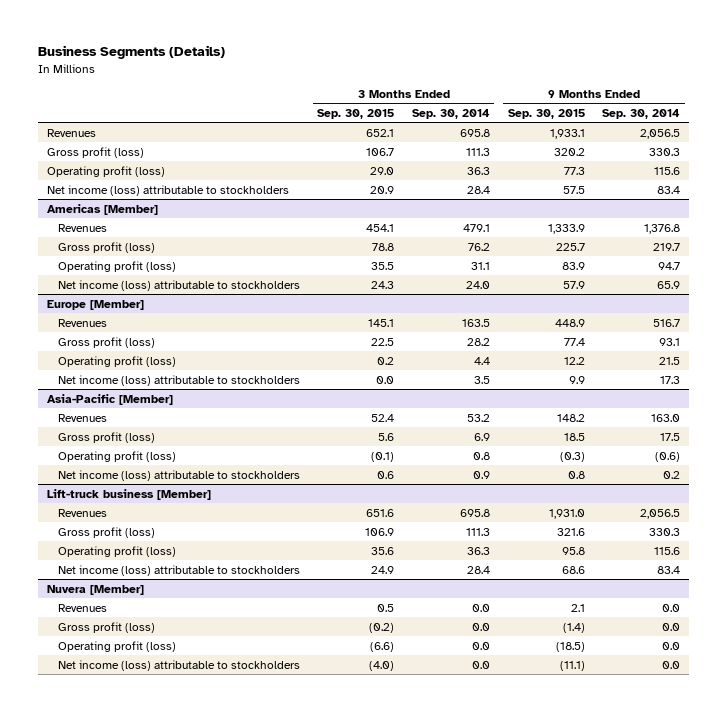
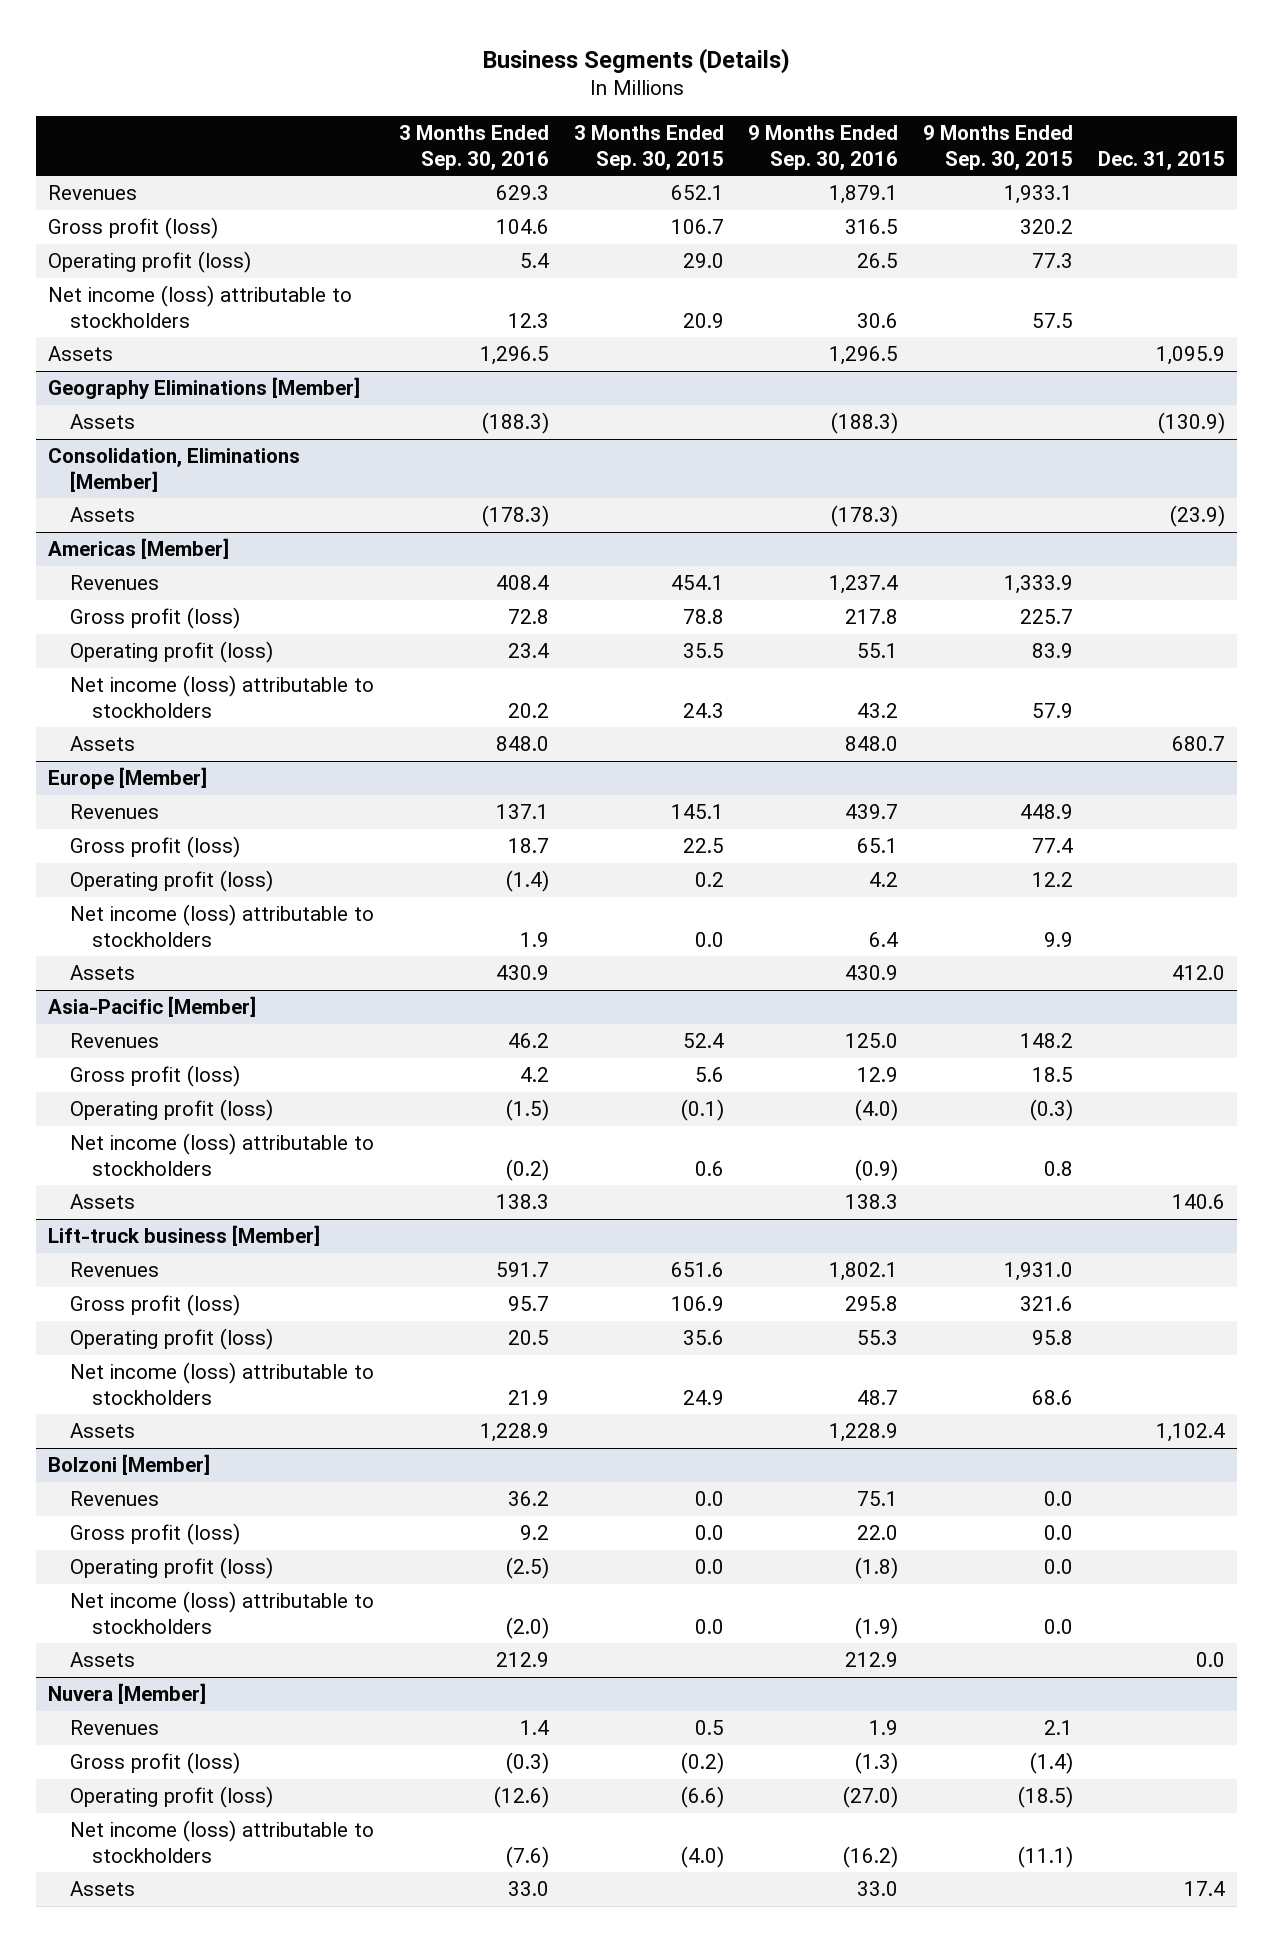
- | 3 Months Ended Sep. 30, 2015 | 3 Months Ended Sep. 30, 2014 | 9 Months Ended Sep. 30, 2015 | 9 Months Ended Sep. 30, 2014
+ | 3 Months Ended Sep. 30, 2016 | 3 Months Ended Sep. 30, 2015 | 9 Months Ended Sep. 30, 2016 | 9 Months Ended Sep. 30, 2015 | Dec. 31, 2015
+ Assets | 1,296.5 | | 1,296.5 | | 1,095.9
+ Geography Eliminations [Member]
+ Assets | (188.3) | | (188.3) | | (130.9)
+ Consolidation, Eliminations [Member]
+ Assets | (178.3) | | (178.3) | | (23.9)
@ Americas [Member]
+ Assets | 848.0 | | 848.0 | | 680.7
@ Europe [Member]
+ Assets | 430.9 | | 430.9 | | 412.0
@ Asia-Pacific [Member]
+ Assets | 138.3 | | 138.3 | | 140.6
@ Lift-truck business [Member]
+ Assets | 1,228.9 | | 1,228.9 | | 1,102.4
+ Bolzoni [Member]
+ Revenues | 36.2 | 0.0 | 75.1 | 0.0 |
+ Gross profit (loss) | 9.2 | 0.0 | 22.0 | 0.0 |
+ Operating profit (loss) | (2.5) | 0.0 | (1.8) | 0.0 |
+ Net income (loss) attributable to stockholders | (2.0) | 0.0 | (1.9) | 0.0 |
+ Assets | 212.9 | | 212.9 | | 0.0
@ Nuvera [Member]
+ Assets | 33.0 | | 33.0 | | 17.4

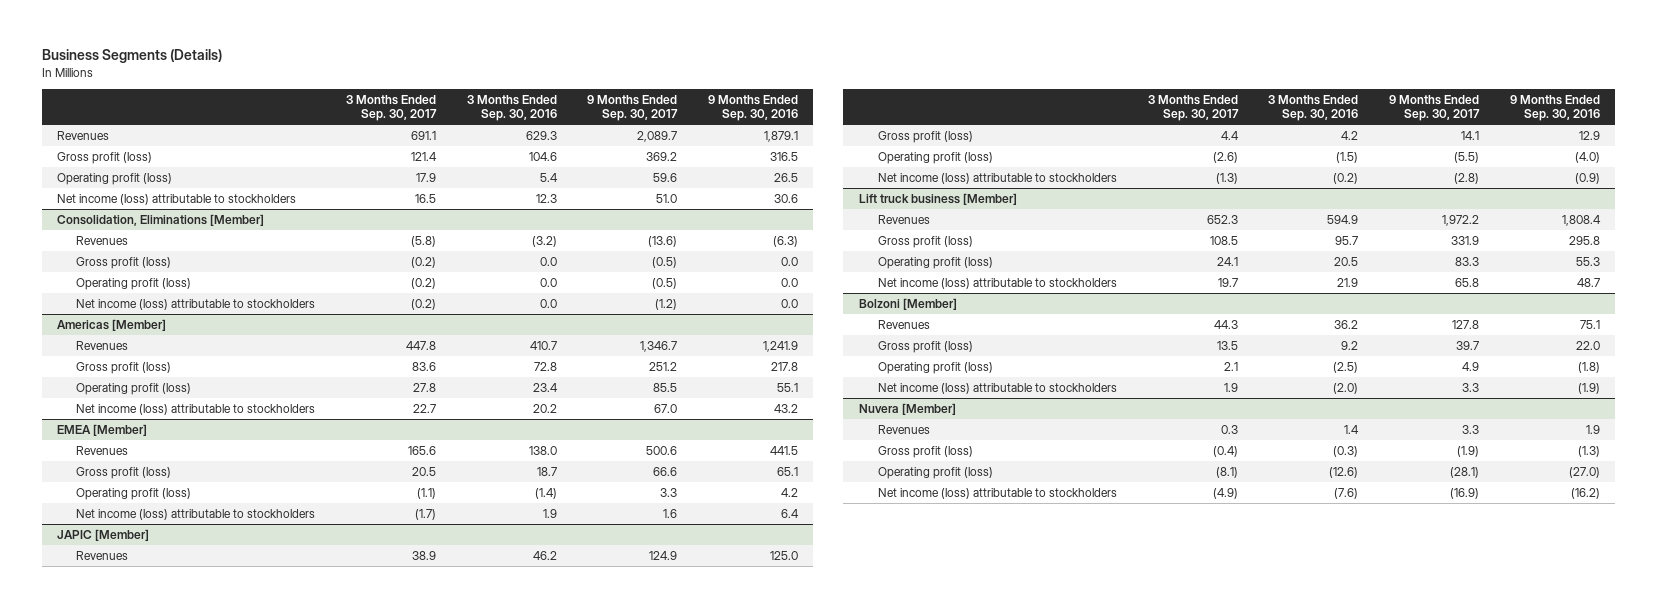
- | 3 Months Ended Sep. 30, 2016 | 3 Months Ended Sep. 30, 2015 | 9 Months Ended Sep. 30, 2016 | 9 Months Ended Sep. 30, 2015 | Dec. 31, 2015
+ | 3 Months Ended Sep. 30, 2017 | 3 Months Ended Sep. 30, 2016 | 9 Months Ended Sep. 30, 2017 | 9 Months Ended Sep. 30, 2016
- Assets | 1,296.5 | | 1,296.5 | | 1,095.9
- Geography Eliminations [Member]
- Assets | (188.3) | | (188.3) | | (130.9)
@ Consolidation, Eliminations [Member]
- Assets | (178.3) | | (178.3) | | (23.9)
+ Revenues | (5.8) | (3.2) | (13.6) | (6.3)
+ Gross profit (loss) | (0.2) | 0.0 | (0.5) | 0.0
+ Operating profit (loss) | (0.2) | 0.0 | (0.5) | 0.0
+ Net income (loss) attributable to stockholders | (0.2) | 0.0 | (1.2) | 0.0
@ Americas [Member]
- Revenues | 408.4 | 454.1 | 1,237.4 | 1,333.9 |
+ Revenues | 447.8 | 410.7 | 1,346.7 | 1,241.9
- Assets | 848.0 | | 848.0 | | 680.7
- Europe [Member]
- Revenues | 137.1 | 145.1 | 439.7 | 448.9 |
+ EMEA [Member]
+ Revenues | 165.6 | 138.0 | 500.6 | 441.5
- Assets | 430.9 | | 430.9 | | 412.0
- Asia-Pacific [Member]
+ JAPIC [Member]
- Assets | 138.3 | | 138.3 | | 140.6
- Lift-truck business [Member]
- Revenues | 591.7 | 651.6 | 1,802.1 | 1,931.0 |
+ Lift truck business [Member]
+ Revenues | 652.3 | 594.9 | 1,972.2 | 1,808.4
- Assets | 1,228.9 | | 1,228.9 | | 1,102.4
@ Bolzoni [Member]
- Assets | 212.9 | | 212.9 | | 0.0
@ Nuvera [Member]
- Assets | 33.0 | | 33.0 | | 17.4

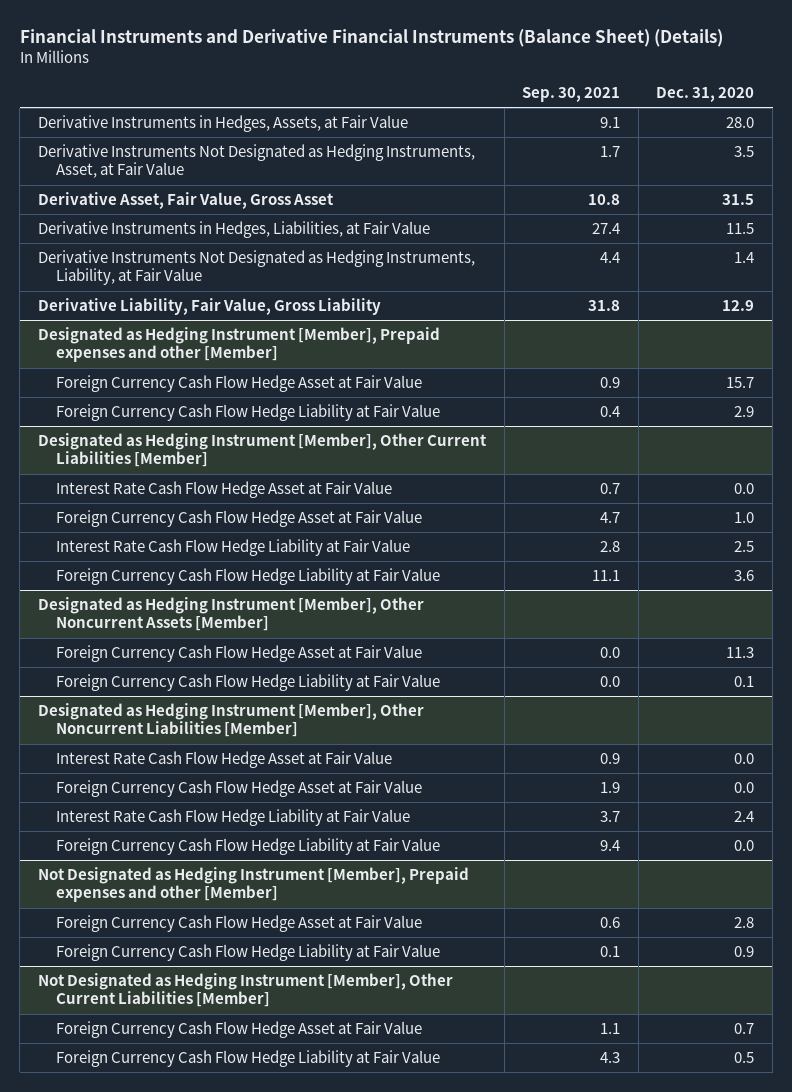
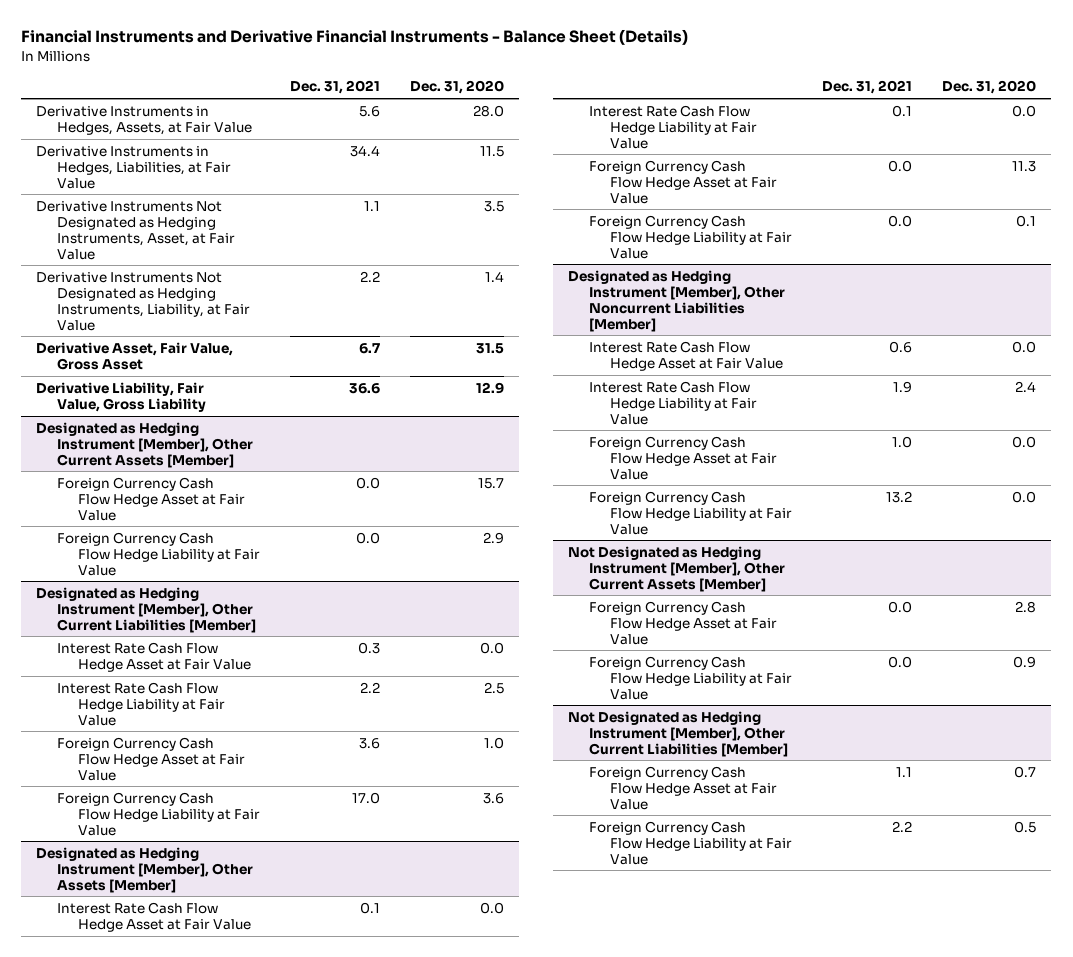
- Financial Instruments and Derivative Financial Instruments (Balance Sheet) (Details)
+ Financial Instruments and Derivative Financial Instruments - Balance Sheet (Details)
- | Sep. 30, 2021 | Dec. 31, 2020
+ | Dec. 31, 2021 | Dec. 31, 2020
moved down: Derivative Instruments Not Designated as Hedging Instruments, Asset, at Fair Value | 1.1 | 3.5
moved down: Derivative Asset, Fair Value, Gross Asset | 6.7 | 31.5
- Designated as Hedging Instrument [Member], Prepaid expenses and other [Member]
+ Designated as Hedging Instrument [Member], Other Current Assets [Member]
@ Designated as Hedging Instrument [Member], Other Current Liabilities [Member]
moved down: Foreign Currency Cash Flow Hedge Asset at Fair Value | 3.6 | 1.0
- Designated as Hedging Instrument [Member], Other Noncurrent Assets [Member]
+ Designated as Hedging Instrument [Member], Other Assets [Member]
+ Interest Rate Cash Flow Hedge Asset at Fair Value | 0.1 | 0.0
+ Interest Rate Cash Flow Hedge Liability at Fair Value | 0.1 | 0.0
@ Designated as Hedging Instrument [Member], Other Noncurrent Liabilities [Member]
moved down: Foreign Currency Cash Flow Hedge Asset at Fair Value | 1.0 | 0.0
- Not Designated as Hedging Instrument [Member], Prepaid expenses and other [Member]
+ Not Designated as Hedging Instrument [Member], Other Current Assets [Member]

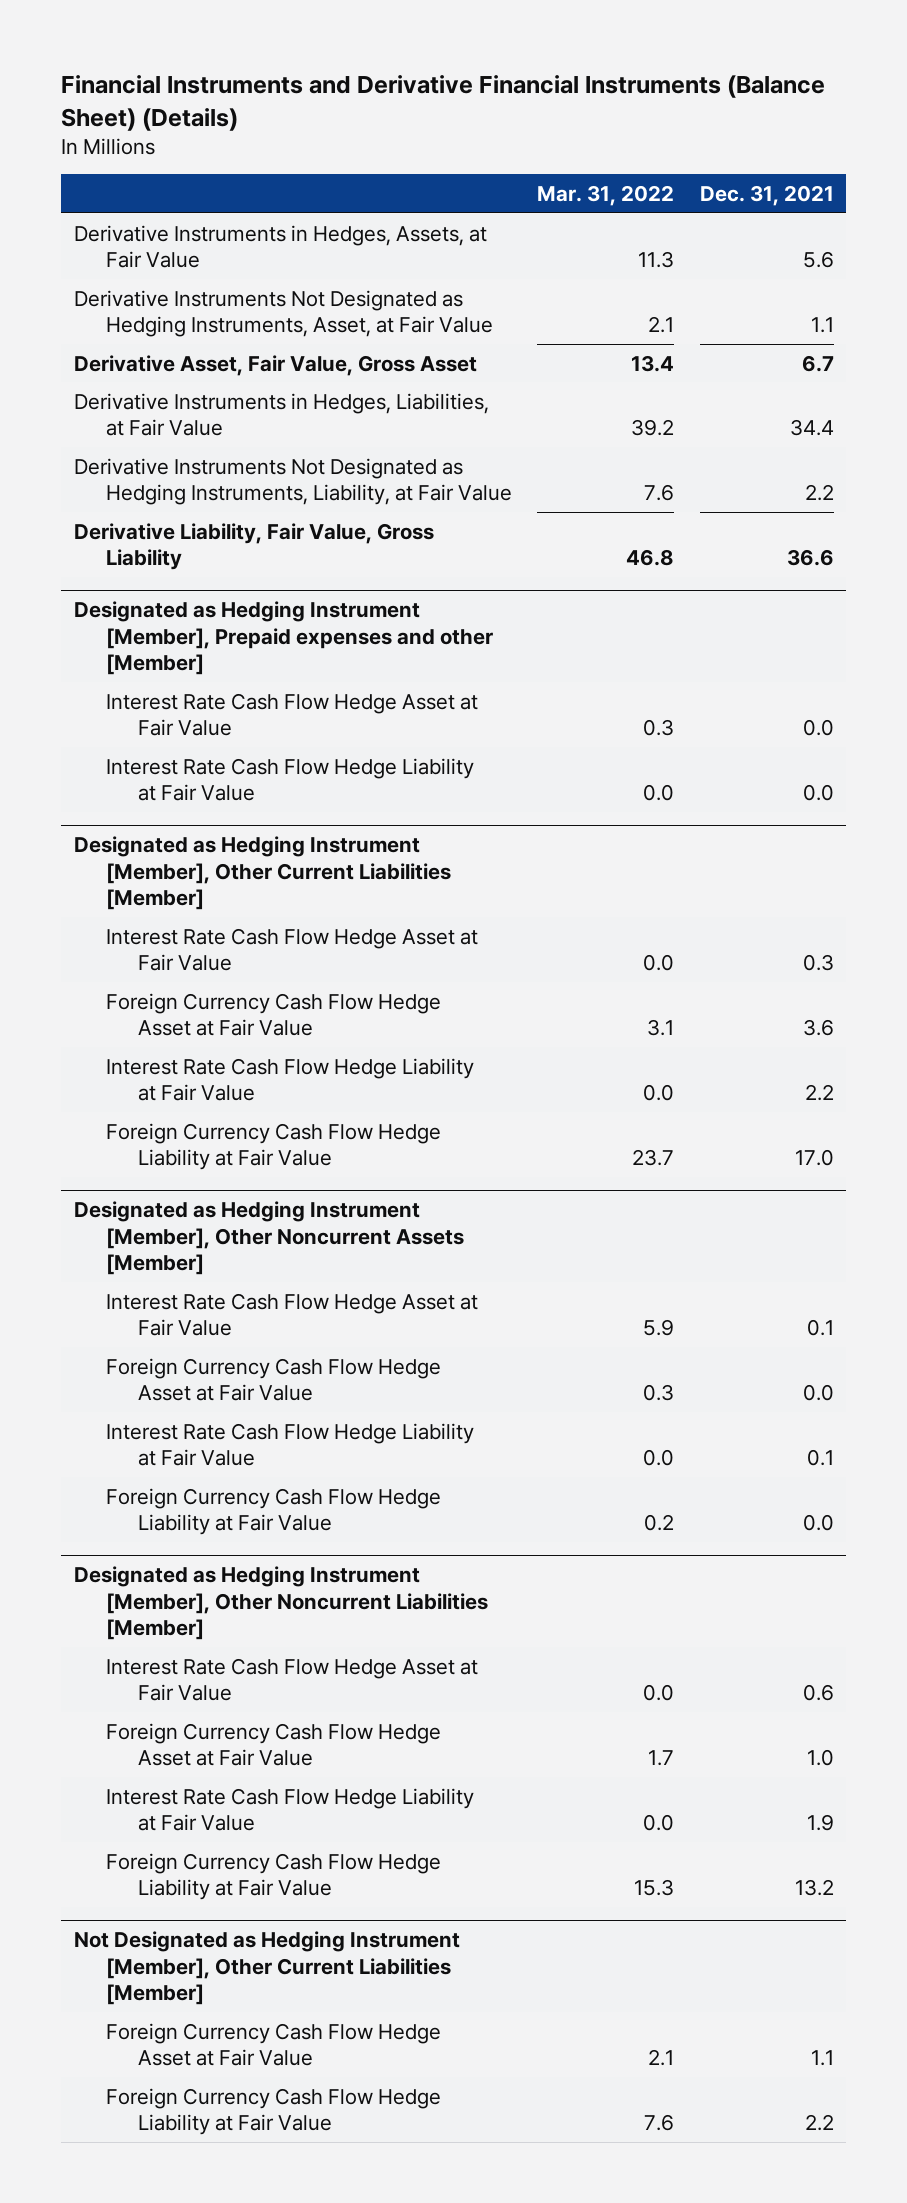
- Financial Instruments and Derivative Financial Instruments - Balance Sheet (Details)
+ Financial Instruments and Derivative Financial Instruments (Balance Sheet) (Details)
- | Dec. 31, 2021 | Dec. 31, 2020
+ | Mar. 31, 2022 | Dec. 31, 2021
moved down: Derivative Instruments in Hedges, Liabilities, at Fair Value | 39.2 | 34.4
moved down: Derivative Instruments Not Designated as Hedging Instruments, Liability, at Fair Value | 7.6 | 2.2
- Designated as Hedging Instrument [Member], Other Current Assets [Member]
- Foreign Currency Cash Flow Hedge Asset at Fair Value | 0.0 | 15.7
- Foreign Currency Cash Flow Hedge Liability at Fair Value | 0.0 | 2.9
+ Designated as Hedging Instrument [Member], Prepaid expenses and other [Member]
+ Interest Rate Cash Flow Hedge Asset at Fair Value | 0.3 | 0.0
+ Interest Rate Cash Flow Hedge Liability at Fair Value | 0.0 | 0.0
@ Designated as Hedging Instrument [Member], Other Current Liabilities [Member]
moved down: Interest Rate Cash Flow Hedge Liability at Fair Value | 0.0 | 2.2
- Designated as Hedging Instrument [Member], Other Assets [Member]
+ Designated as Hedging Instrument [Member], Other Noncurrent Assets [Member]
- Interest Rate Cash Flow Hedge Liability at Fair Value | 0.1 | 0.0
+ Interest Rate Cash Flow Hedge Liability at Fair Value | 0.0 | 0.1
@ Designated as Hedging Instrument [Member], Other Noncurrent Liabilities [Member]
moved down: Interest Rate Cash Flow Hedge Liability at Fair Value | 0.0 | 1.9
- Not Designated as Hedging Instrument [Member], Other Current Assets [Member]
- Foreign Currency Cash Flow Hedge Asset at Fair Value | 0.0 | 2.8
- Foreign Currency Cash Flow Hedge Liability at Fair Value | 0.0 | 0.9

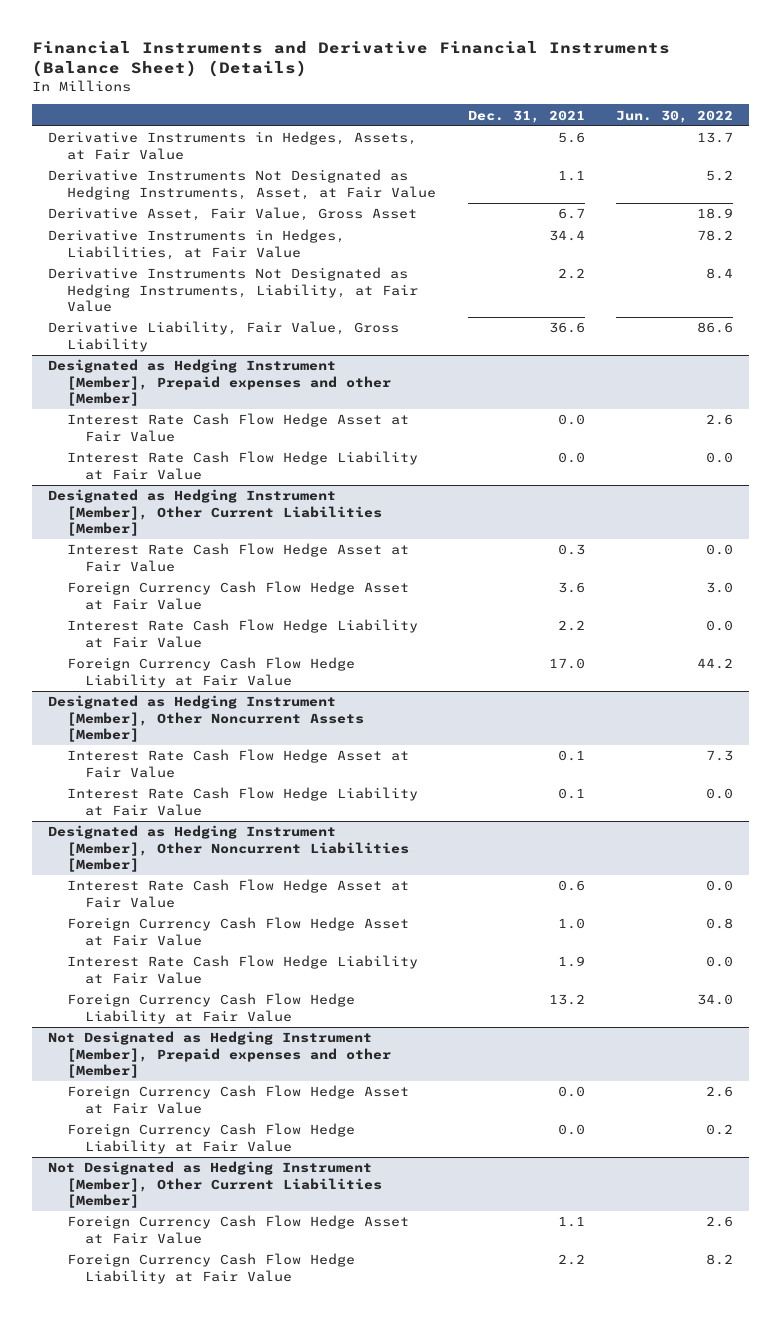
- | Mar. 31, 2022 | Dec. 31, 2021
+ | Dec. 31, 2021 | Jun. 30, 2022
@ Designated as Hedging Instrument [Member], Other Noncurrent Assets [Member]
- Foreign Currency Cash Flow Hedge Asset at Fair Value | 0.3 | 0.0
- Foreign Currency Cash Flow Hedge Liability at Fair Value | 0.2 | 0.0
+ Not Designated as Hedging Instrument [Member], Prepaid expenses and other [Member]
+ Foreign Currency Cash Flow Hedge Asset at Fair Value | 0.0 | 2.6
+ Foreign Currency Cash Flow Hedge Liability at Fair Value | 0.0 | 0.2

